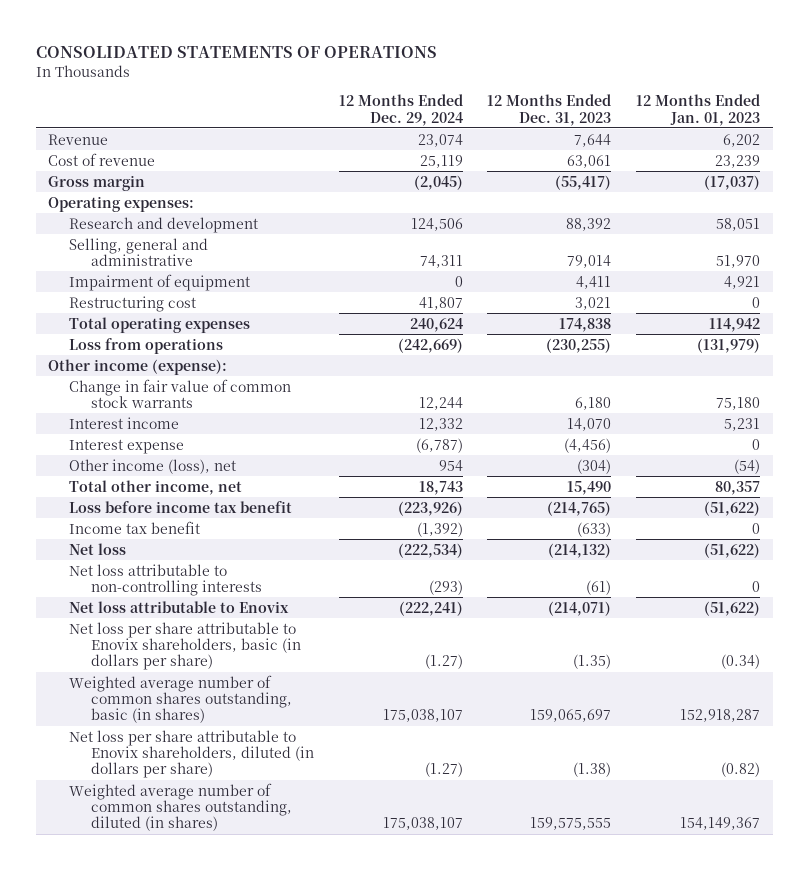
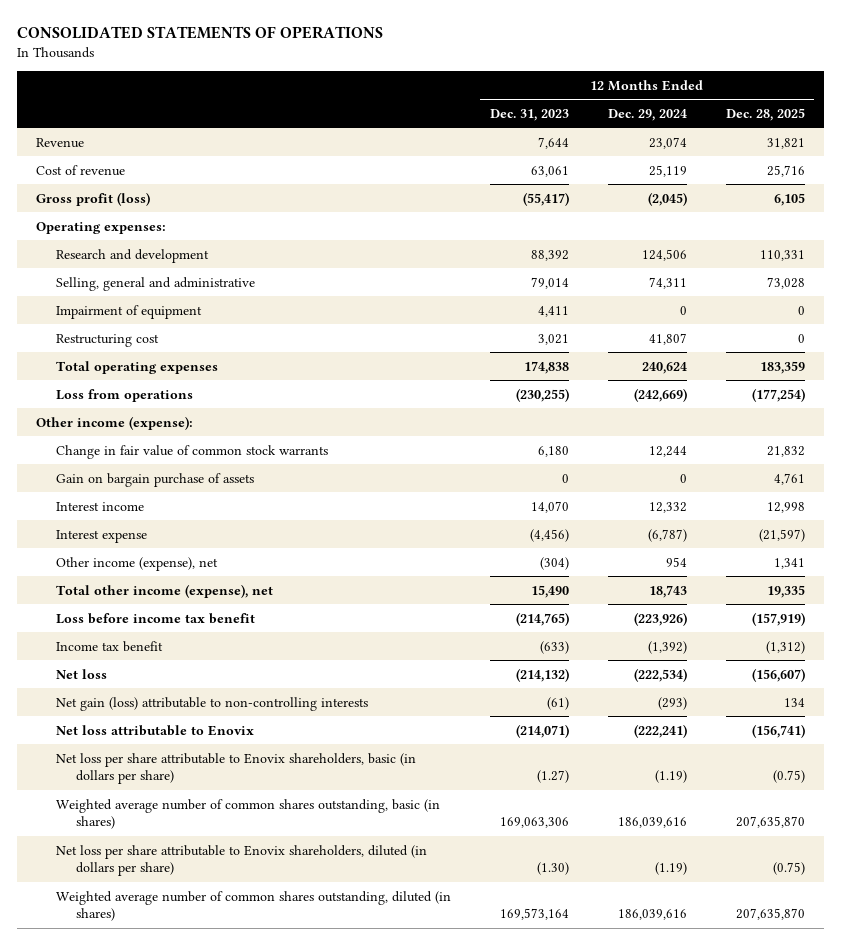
- | 12 Months Ended Dec. 29, 2024 | 12 Months Ended Dec. 31, 2023 | 12 Months Ended Jan. 01, 2023
+ | 12 Months Ended Dec. 31, 2023 | 12 Months Ended Dec. 29, 2024 | 12 Months Ended Dec. 28, 2025
- Gross margin | (2,045) | (55,417) | (17,037)
+ Gross profit (loss) | (55,417) | (2,045) | 6,105
+ Gain on bargain purchase of assets | 0 | 0 | 4,761
- Other income (loss), net | 954 | (304) | (54)
- Total other income, net | 18,743 | 15,490 | 80,357
+ Other income (expense), net | (304) | 954 | 1,341
+ Total other income (expense), net | 15,490 | 18,743 | 19,335
- Net loss attributable to non-controlling interests | (293) | (61) | 0
+ Net gain (loss) attributable to non-controlling interests | (61) | (293) | 134
- Net loss per share attributable to Enovix shareholders, basic (in dollars per share) | (1.27) | (1.35) | (0.34)
- Weighted average number of common shares outstanding, basic (in shares) | 175,038,107 | 159,065,697 | 152,918,287
- Net loss per share attributable to Enovix shareholders, diluted (in dollars per share) | (1.27) | (1.38) | (0.82)
- Weighted average number of common shares outstanding, diluted (in shares) | 175,038,107 | 159,575,555 | 154,149,367
+ Net loss per share attributable to Enovix shareholders, basic (in dollars per share) | (1.27) | (1.19) | (0.75)
+ Weighted average number of common shares outstanding, basic (in shares) | 169,063,306 | 186,039,616 | 207,635,870
+ Net loss per share attributable to Enovix shareholders, diluted (in dollars per share) | (1.30) | (1.19) | (0.75)
+ Weighted average number of common shares outstanding, diluted (in shares) | 169,573,164 | 186,039,616 | 207,635,870

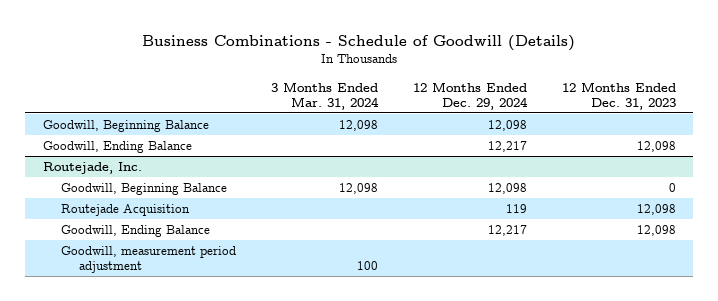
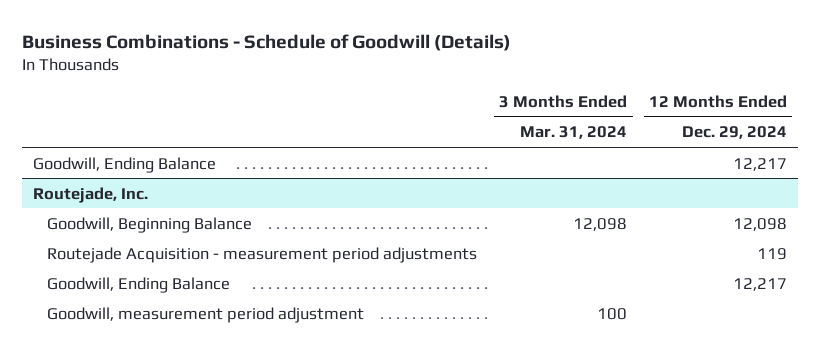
- | 3 Months Ended Mar. 31, 2024 | 12 Months Ended Dec. 29, 2024 | 12 Months Ended Dec. 31, 2023
+ | 3 Months Ended Mar. 31, 2024 | 12 Months Ended Dec. 29, 2024
- Goodwill, Beginning Balance | 12,098 | 12,098 |
@ Routejade, Inc.
- Routejade Acquisition | | 119 | 12,098
+ Routejade Acquisition - measurement period adjustments | | 119

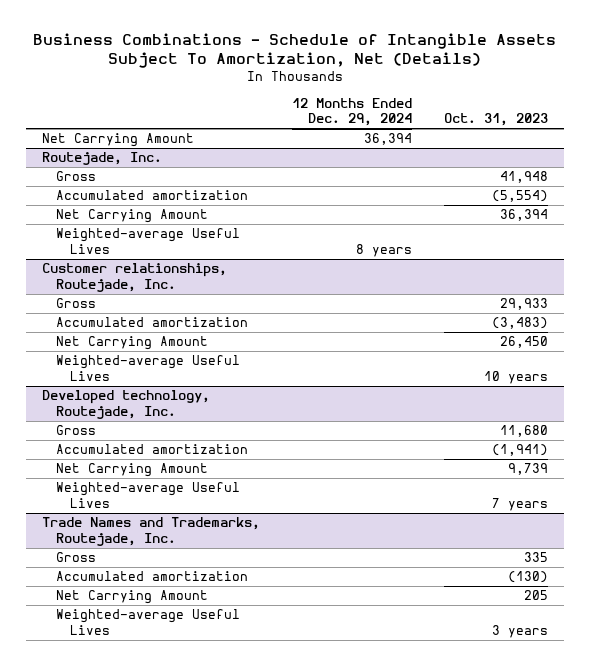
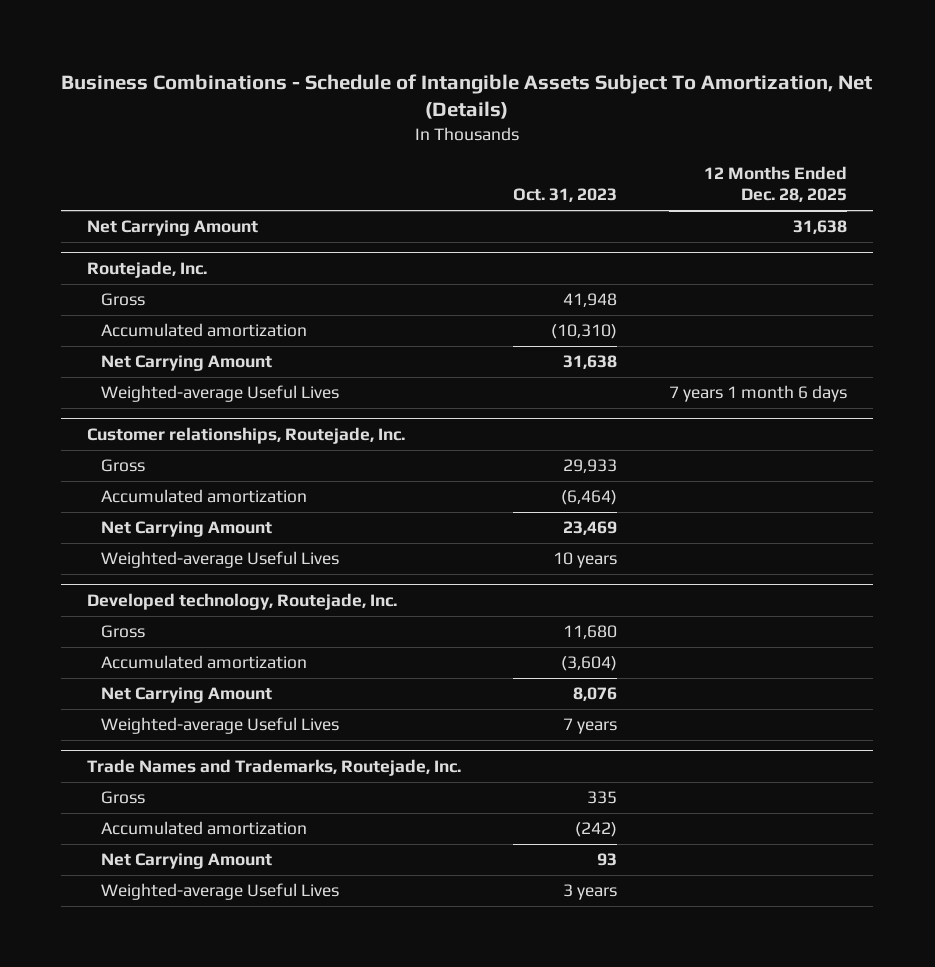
- | 12 Months Ended Dec. 29, 2024 | Oct. 31, 2023
+ | Oct. 31, 2023 | 12 Months Ended Dec. 28, 2025
@ Routejade, Inc.
- Accumulated amortization | | (5,554)
- Net Carrying Amount | | 36,394
+ Accumulated amortization | (10,310) |
+ Net Carrying Amount | 31,638 |
@ Customer relationships, Routejade, Inc.
- Accumulated amortization | | (3,483)
- Net Carrying Amount | | 26,450
+ Accumulated amortization | (6,464) |
+ Net Carrying Amount | 23,469 |
@ Developed technology, Routejade, Inc.
- Accumulated amortization | | (1,941)
- Net Carrying Amount | | 9,739
+ Accumulated amortization | (3,604) |
+ Net Carrying Amount | 8,076 |
@ Trade Names and Trademarks, Routejade, Inc.
- Accumulated amortization | | (130)
- Net Carrying Amount | | 205
+ Accumulated amortization | (242) |
+ Net Carrying Amount | 93 |

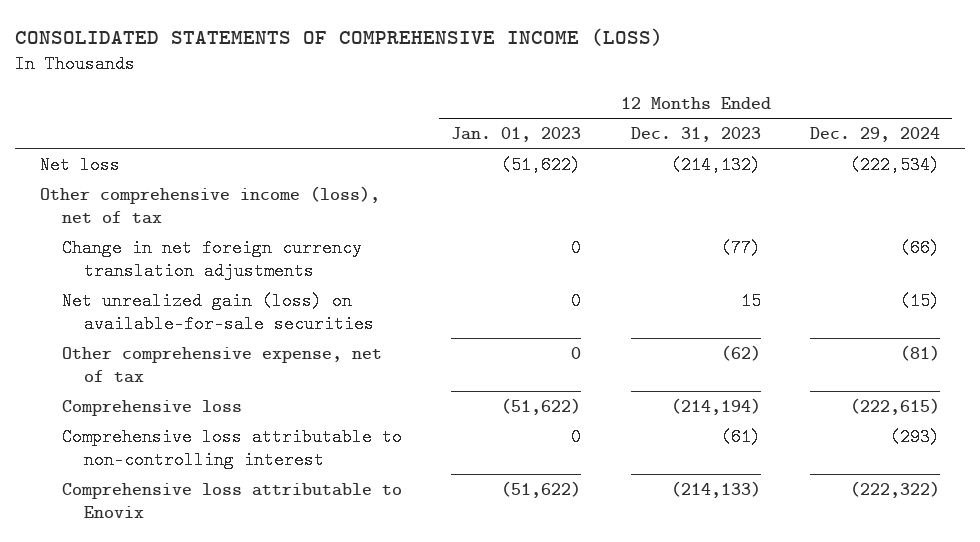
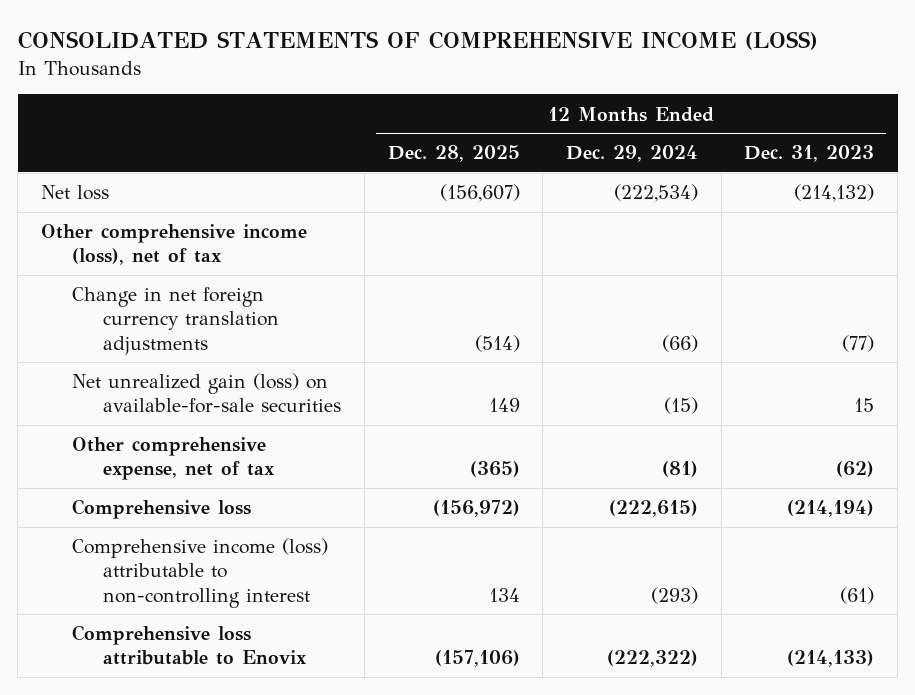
- | 12 Months Ended Jan. 01, 2023 | 12 Months Ended Dec. 31, 2023 | 12 Months Ended Dec. 29, 2024
+ | 12 Months Ended Dec. 28, 2025 | 12 Months Ended Dec. 29, 2024 | 12 Months Ended Dec. 31, 2023
- Comprehensive loss attributable to non-controlling interest | 0 | (61) | (293)
+ Comprehensive income (loss) attributable to non-controlling interest | 134 | (293) | (61)

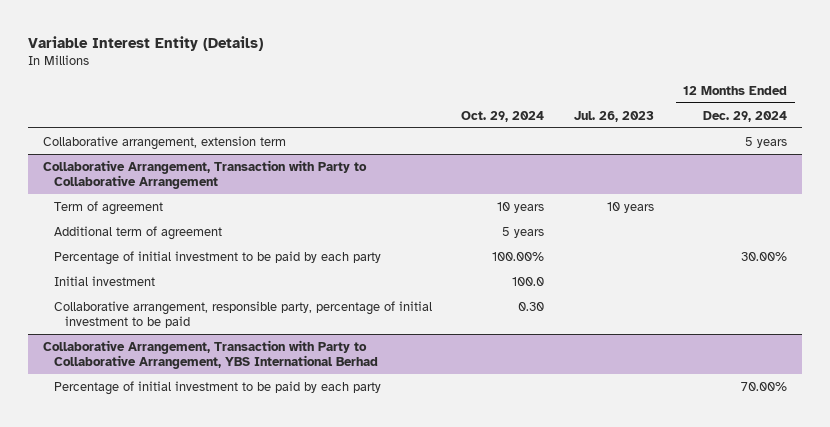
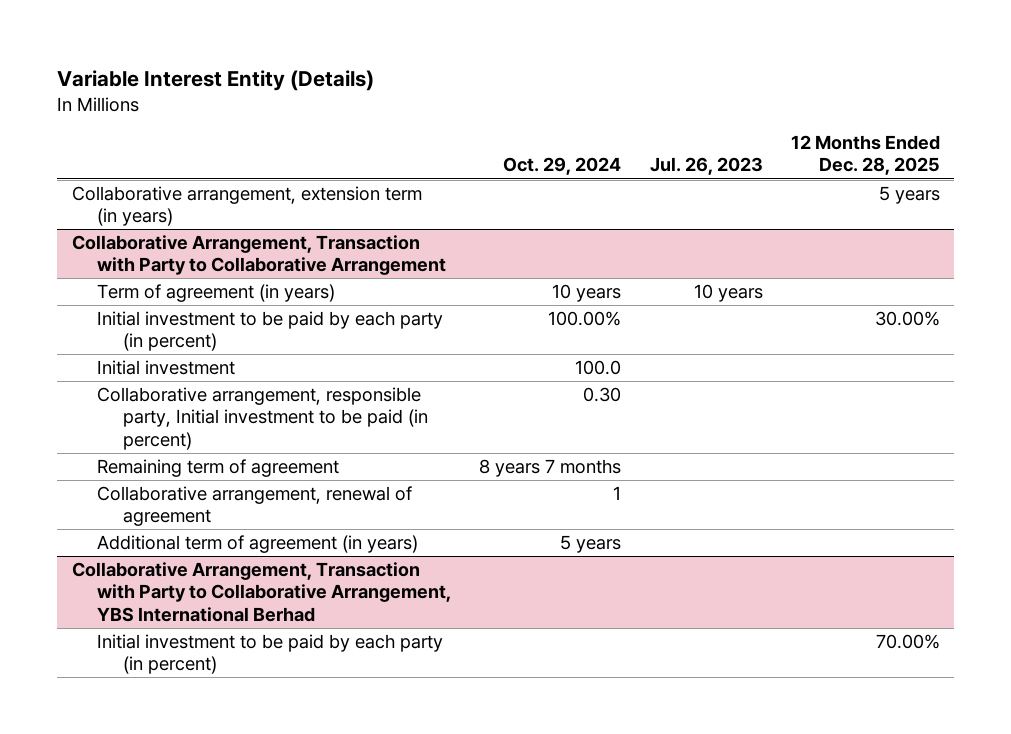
- | Oct. 29, 2024 | Jul. 26, 2023 | 12 Months Ended Dec. 29, 2024
+ | Oct. 29, 2024 | Jul. 26, 2023 | 12 Months Ended Dec. 28, 2025
- Collaborative arrangement, extension term | | | 5 years
+ Collaborative arrangement, extension term (in years) | | | 5 years
@ Collaborative Arrangement, Transaction with Party to Collaborative Arrangement
- Term of agreement | 10 years | 10 years |
- Additional term of agreement | 5 years | |
- Percentage of initial investment to be paid by each party | 100.00% | | 30.00%
+ Term of agreement (in years) | 10 years | 10 years |
+ Initial investment to be paid by each party (in percent) | 100.00% | | 30.00%
- Collaborative arrangement, responsible party, percentage of initial investment to be paid | 0.30 | |
+ Collaborative arrangement, responsible party, Initial investment to be paid (in percent) | 0.30 | |
+ Remaining term of agreement | 8 years 7 months | |
+ Collaborative arrangement, renewal of agreement | 1 | |
+ Additional term of agreement (in years) | 5 years | |
@ Collaborative Arrangement, Transaction with Party to Collaborative Arrangement, YBS International Berhad
- Percentage of initial investment to be paid by each party | | | 70.00%
+ Initial investment to be paid by each party (in percent) | | | 70.00%

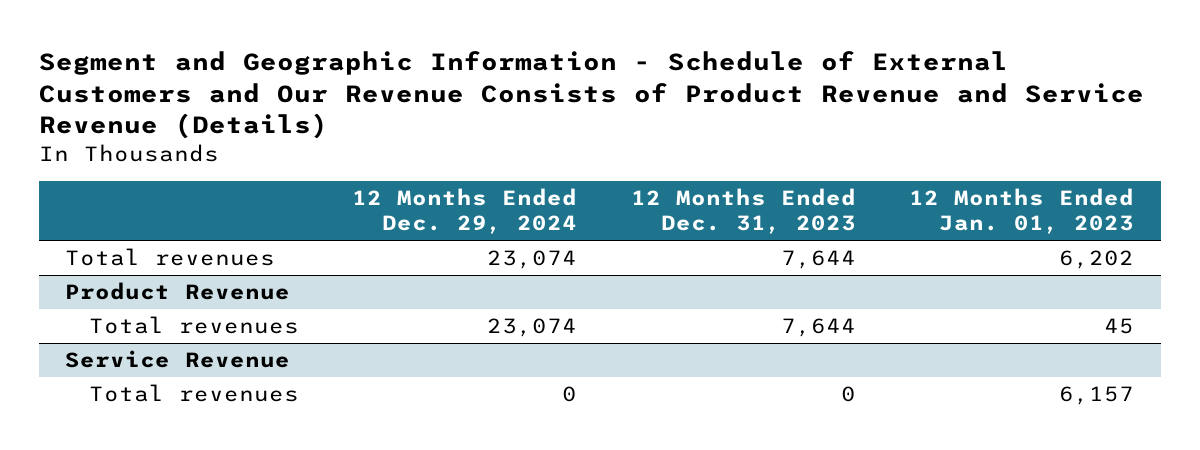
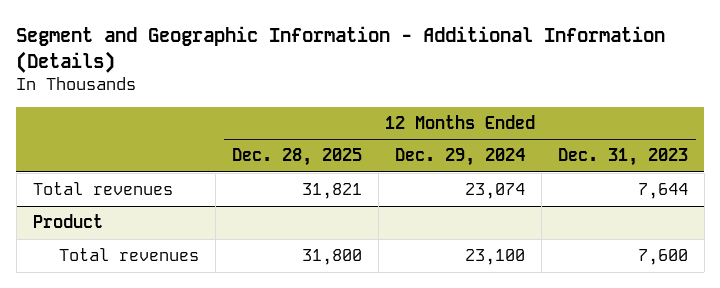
- Segment and Geographic Information - Schedule of External Customers and Our Revenue Consists of Product Revenue and Service Revenue (Details)
+ Segment and Geographic Information - Additional Information (Details)
- | 12 Months Ended Dec. 29, 2024 | 12 Months Ended Dec. 31, 2023 | 12 Months Ended Jan. 01, 2023
+ | 12 Months Ended Dec. 28, 2025 | 12 Months Ended Dec. 29, 2024 | 12 Months Ended Dec. 31, 2023
- Product Revenue
- Total revenues | 23,074 | 7,644 | 45
- Service Revenue
- Total revenues | 0 | 0 | 6,157
+ Product
+ Total revenues | 31,800 | 23,100 | 7,600

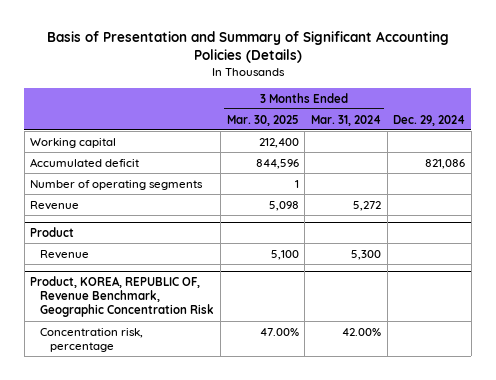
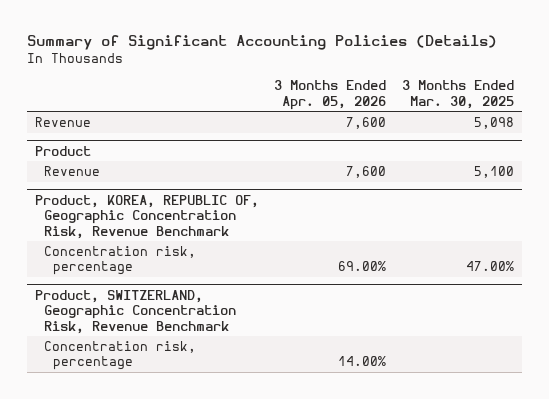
- Basis of Presentation and Summary of Significant Accounting Policies (Details)
+ Summary of Significant Accounting Policies (Details)
- | 3 Months Ended Mar. 30, 2025 | 3 Months Ended Mar. 31, 2024 | Dec. 29, 2024
+ | 3 Months Ended Apr. 05, 2026 | 3 Months Ended Mar. 30, 2025
- Working capital | 212,400 | |
- Accumulated deficit | 844,596 | | 821,086
- Number of operating segments | 1 | |
- Product, KOREA, REPUBLIC OF, Revenue Benchmark, Geographic Concentration Risk
+ Product, KOREA, REPUBLIC OF, Geographic Concentration Risk, Revenue Benchmark
+ Product, SWITZERLAND, Geographic Concentration Risk, Revenue Benchmark
+ Concentration risk, percentage | 14.00% |

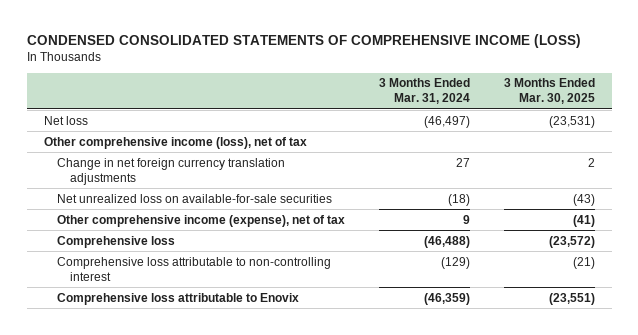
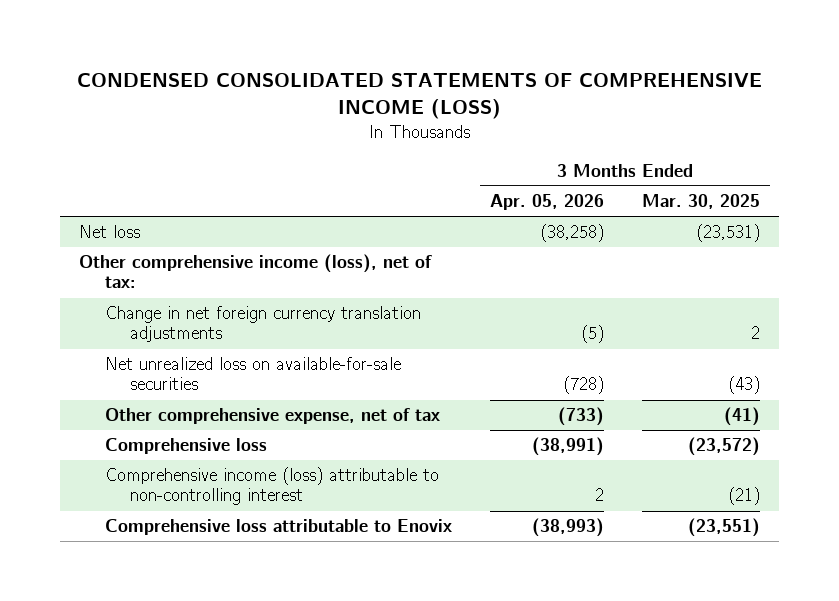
- | 3 Months Ended Mar. 31, 2024 | 3 Months Ended Mar. 30, 2025
+ | 3 Months Ended Apr. 05, 2026 | 3 Months Ended Mar. 30, 2025
- Other comprehensive income (loss), net of tax
+ Other comprehensive income (loss), net of tax:
- Other comprehensive income (expense), net of tax | 9 | (41)
+ Other comprehensive expense, net of tax | (733) | (41)
- Comprehensive loss attributable to non-controlling interest | (129) | (21)
+ Comprehensive income (loss) attributable to non-controlling interest | 2 | (21)

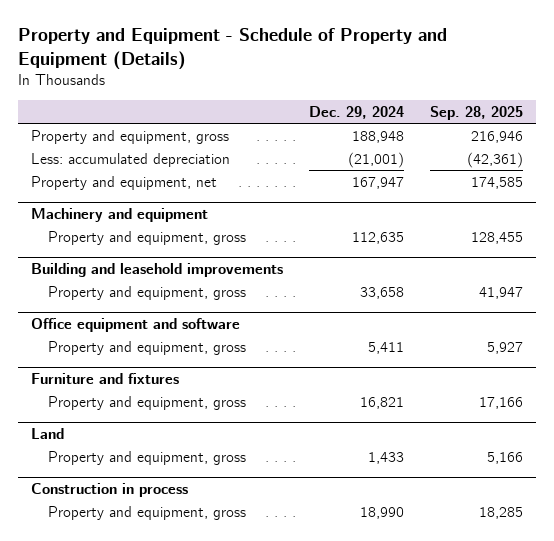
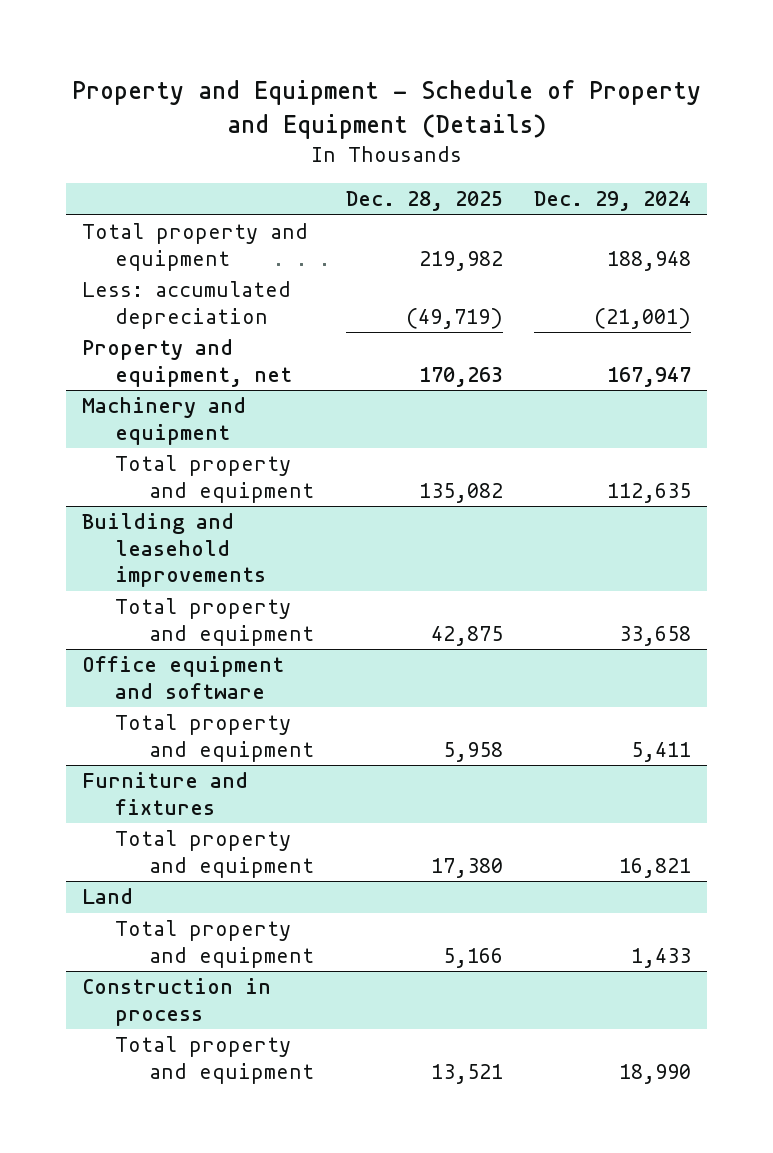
- | Dec. 29, 2024 | Sep. 28, 2025
+ | Dec. 28, 2025 | Dec. 29, 2024
- Property and equipment, gross | 188,948 | 216,946
+ Total property and equipment | 219,982 | 188,948
@ Machinery and equipment
- Property and equipment, gross | 112,635 | 128,455
+ Total property and equipment | 135,082 | 112,635
@ Building and leasehold improvements
- Property and equipment, gross | 33,658 | 41,947
+ Total property and equipment | 42,875 | 33,658
@ Office equipment and software
- Property and equipment, gross | 5,411 | 5,927
+ Total property and equipment | 5,958 | 5,411
@ Furniture and fixtures
- Property and equipment, gross | 16,821 | 17,166
+ Total property and equipment | 17,380 | 16,821
@ Land
- Property and equipment, gross | 1,433 | 5,166
+ Total property and equipment | 5,166 | 1,433
@ Construction in process
- Property and equipment, gross | 18,990 | 18,285
+ Total property and equipment | 13,521 | 18,990

